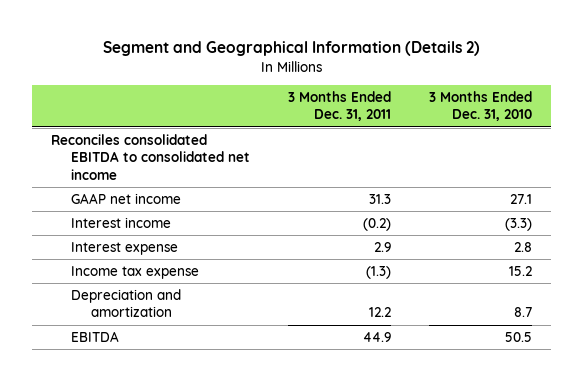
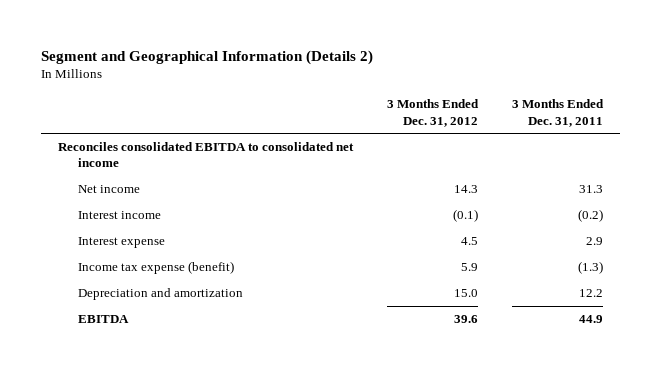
- | 3 Months Ended Dec. 31, 2011 | 3 Months Ended Dec. 31, 2010
+ | 3 Months Ended Dec. 31, 2012 | 3 Months Ended Dec. 31, 2011
- GAAP net income | 31.3 | 27.1
+ Net income | 14.3 | 31.3
- Income tax expense | (1.3) | 15.2
+ Income tax expense (benefit) | 5.9 | (1.3)

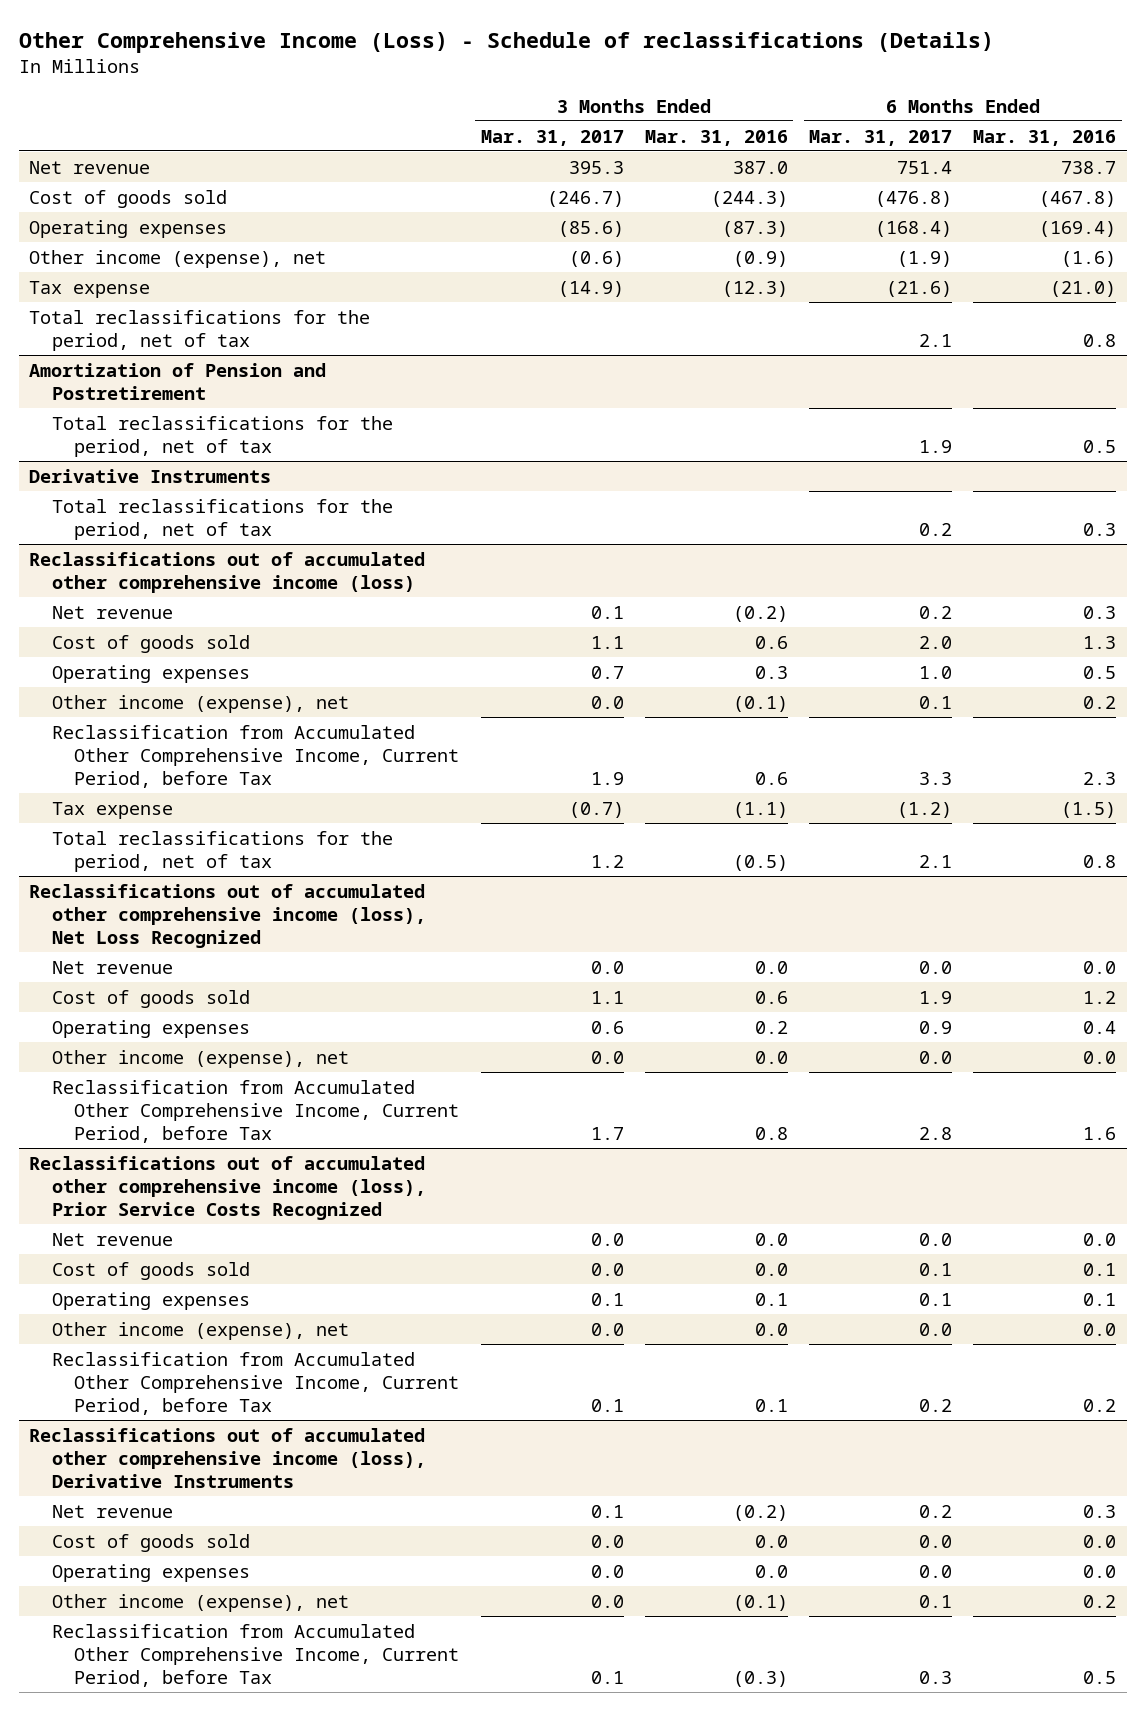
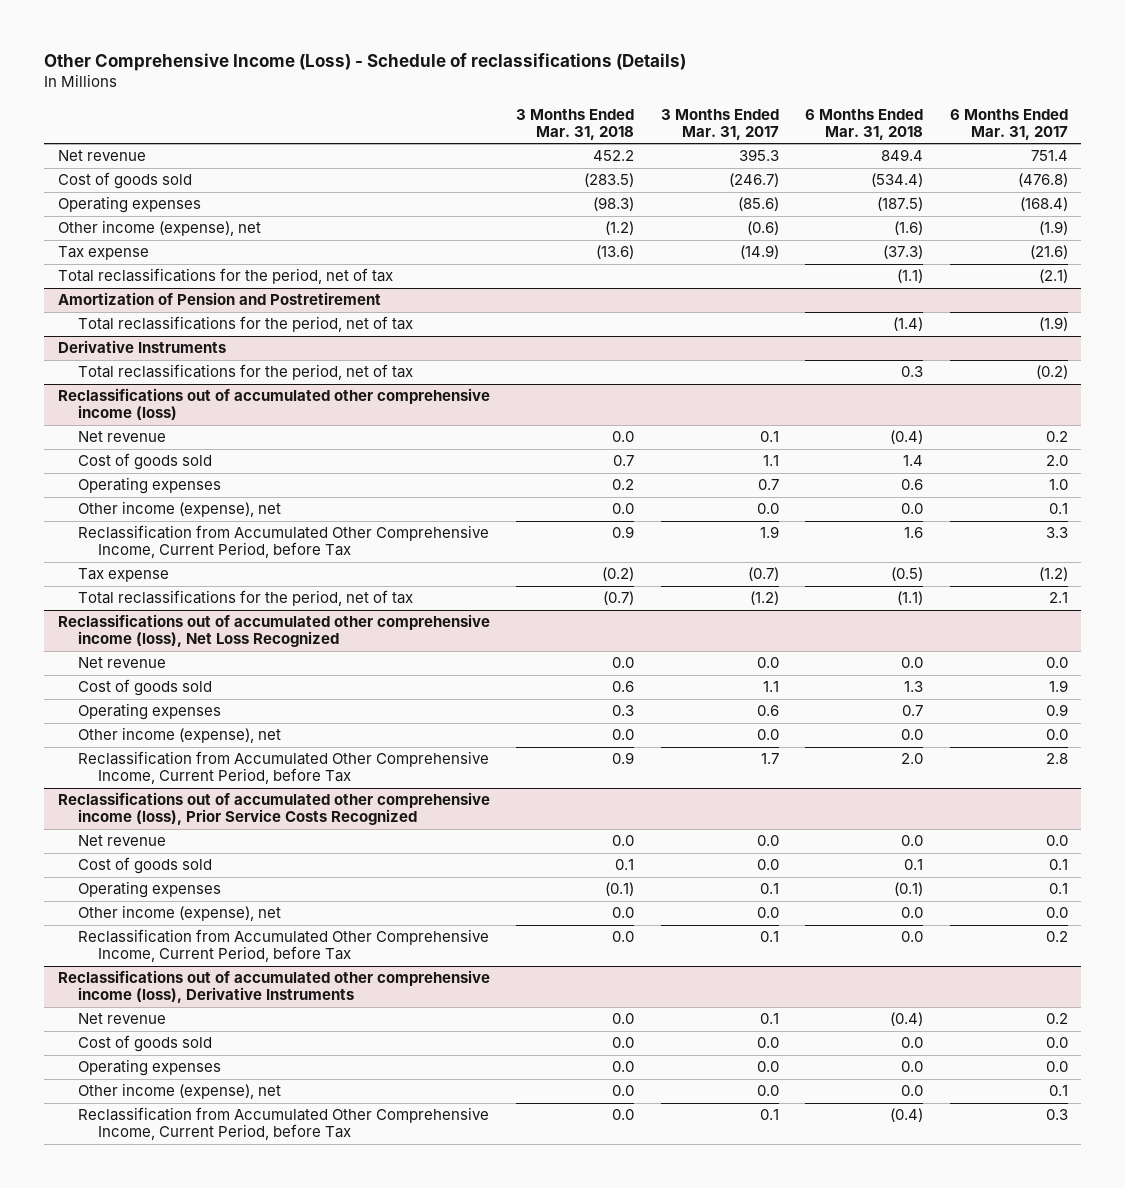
- | 3 Months Ended Mar. 31, 2017 | 3 Months Ended Mar. 31, 2016 | 6 Months Ended Mar. 31, 2017 | 6 Months Ended Mar. 31, 2016
+ | 3 Months Ended Mar. 31, 2018 | 3 Months Ended Mar. 31, 2017 | 6 Months Ended Mar. 31, 2018 | 6 Months Ended Mar. 31, 2017
- Total reclassifications for the period, net of tax | | | 2.1 | 0.8
+ Total reclassifications for the period, net of tax | | | (1.1) | (2.1)
@ Amortization of Pension and Postretirement
- Total reclassifications for the period, net of tax | | | 1.9 | 0.5
+ Total reclassifications for the period, net of tax | | | (1.4) | (1.9)
@ Derivative Instruments
- Total reclassifications for the period, net of tax | | | 0.2 | 0.3
+ Total reclassifications for the period, net of tax | | | 0.3 | (0.2)
@ Reclassifications out of accumulated other comprehensive income (loss)
- Total reclassifications for the period, net of tax | 1.2 | (0.5) | 2.1 | 0.8
+ Total reclassifications for the period, net of tax | (0.7) | (1.2) | (1.1) | 2.1

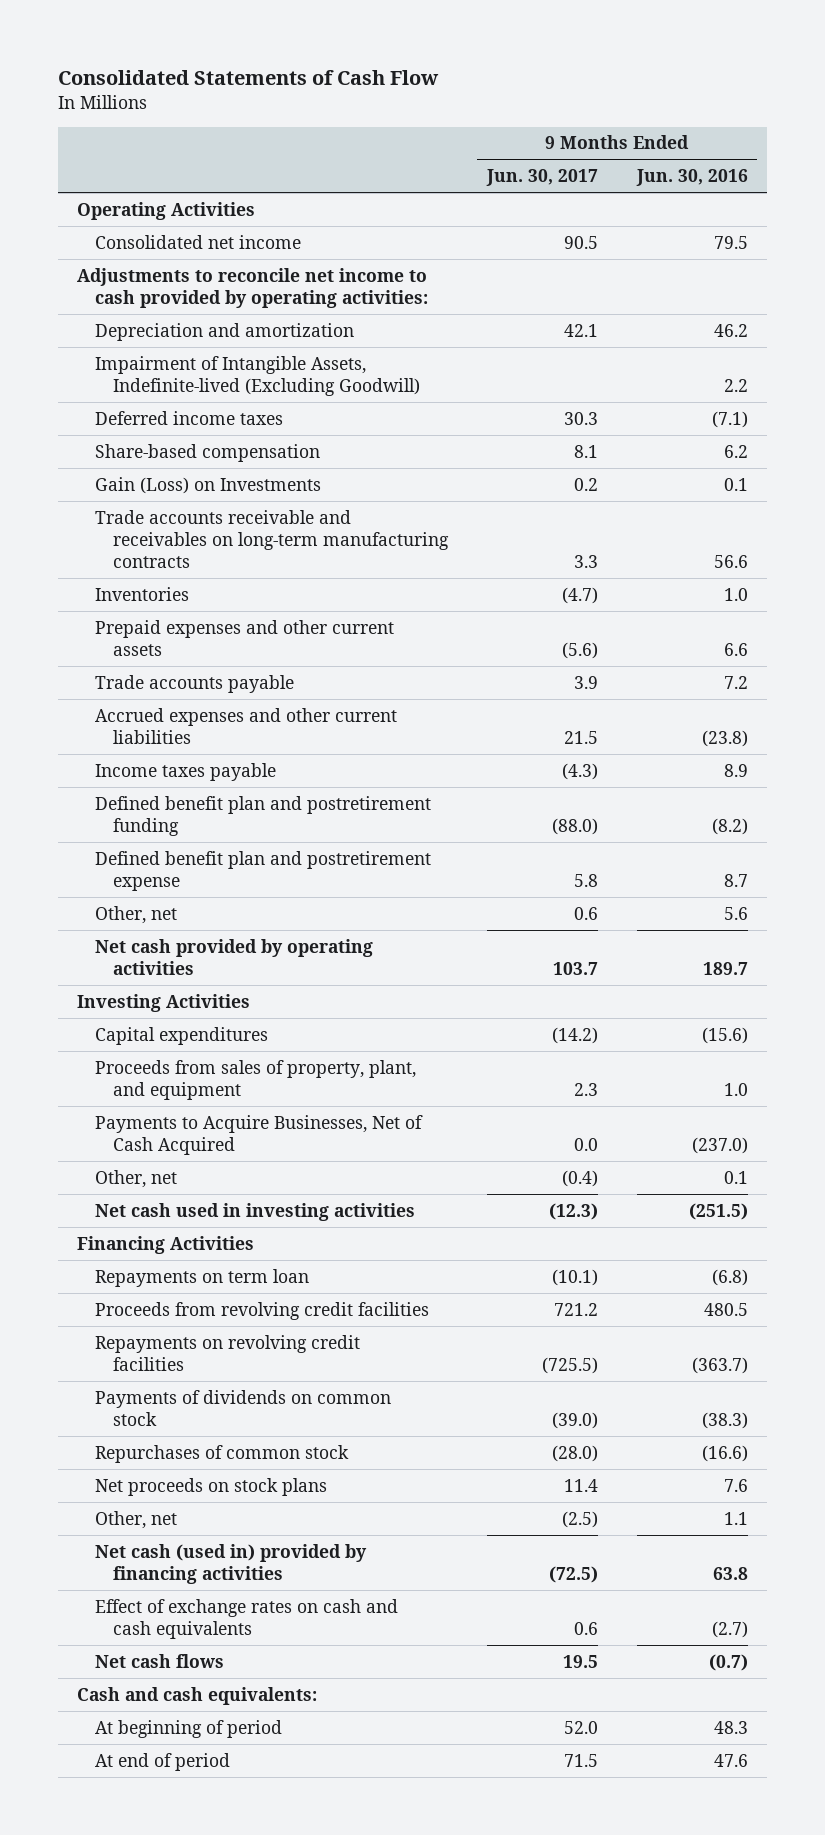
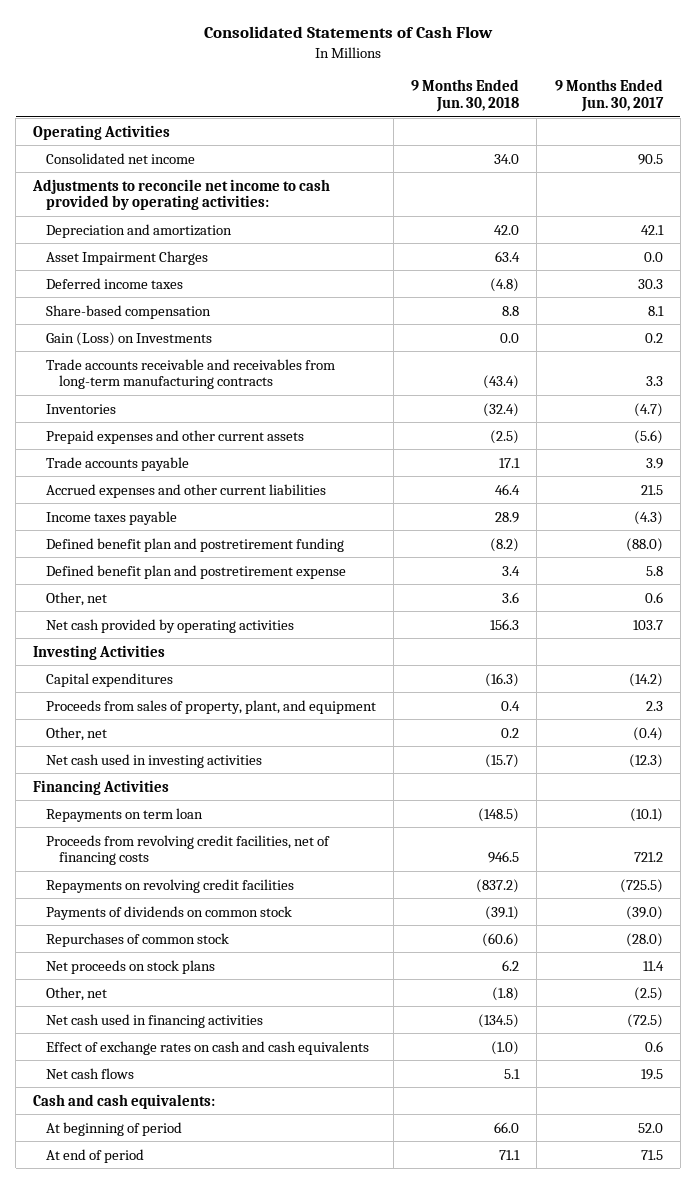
- | 9 Months Ended Jun. 30, 2017 | 9 Months Ended Jun. 30, 2016
+ | 9 Months Ended Jun. 30, 2018 | 9 Months Ended Jun. 30, 2017
- Impairment of Intangible Assets, Indefinite-lived (Excluding Goodwill) | | 2.2
+ Asset Impairment Charges | 63.4 | 0.0
- Trade accounts receivable and receivables on long-term manufacturing contracts | 3.3 | 56.6
+ Trade accounts receivable and receivables from long-term manufacturing contracts | (43.4) | 3.3
- Payments to Acquire Businesses, Net of Cash Acquired | 0.0 | (237.0)
- Proceeds from revolving credit facilities | 721.2 | 480.5
+ Proceeds from revolving credit facilities, net of financing costs | 946.5 | 721.2
- Net cash (used in) provided by financing activities | (72.5) | 63.8
+ Net cash used in financing activities | (134.5) | (72.5)

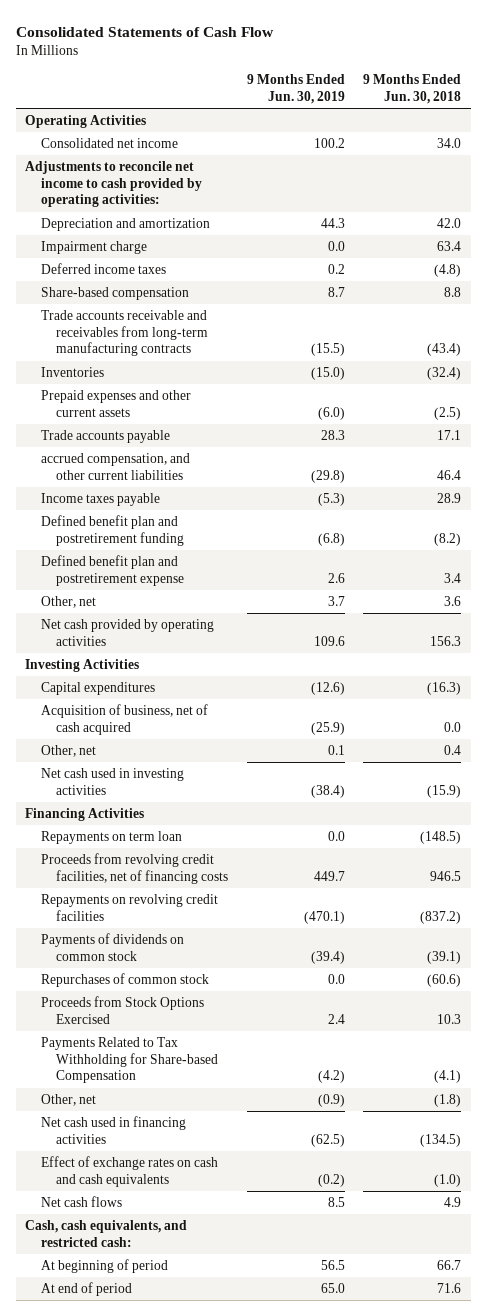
- | 9 Months Ended Jun. 30, 2018 | 9 Months Ended Jun. 30, 2017
+ | 9 Months Ended Jun. 30, 2019 | 9 Months Ended Jun. 30, 2018
- Asset Impairment Charges | 63.4 | 0.0
+ Impairment charge | 0.0 | 63.4
- Gain (Loss) on Investments | 0.0 | 0.2
- Accrued expenses and other current liabilities | 46.4 | 21.5
+ accrued compensation, and other current liabilities | (29.8) | 46.4
- Proceeds from sales of property, plant, and equipment | 0.4 | 2.3
- Other, net | 0.2 | (0.4)
- Net cash used in investing activities | (15.7) | (12.3)
+ Acquisition of business, net of cash acquired | (25.9) | 0.0
+ Other, net | 0.1 | 0.4
+ Net cash used in investing activities | (38.4) | (15.9)
- Net proceeds on stock plans | 6.2 | 11.4
+ Proceeds from Stock Options Exercised | 2.4 | 10.3
+ Payments Related to Tax Withholding for Share-based Compensation | (4.2) | (4.1)
- Net cash flows | 5.1 | 19.5
- Cash and cash equivalents:
- At beginning of period | 66.0 | 52.0
- At end of period | 71.1 | 71.5
+ Net cash flows | 8.5 | 4.9
+ Cash, cash equivalents, and restricted cash:
+ At beginning of period | 56.5 | 66.7
+ At end of period | 65.0 | 71.6

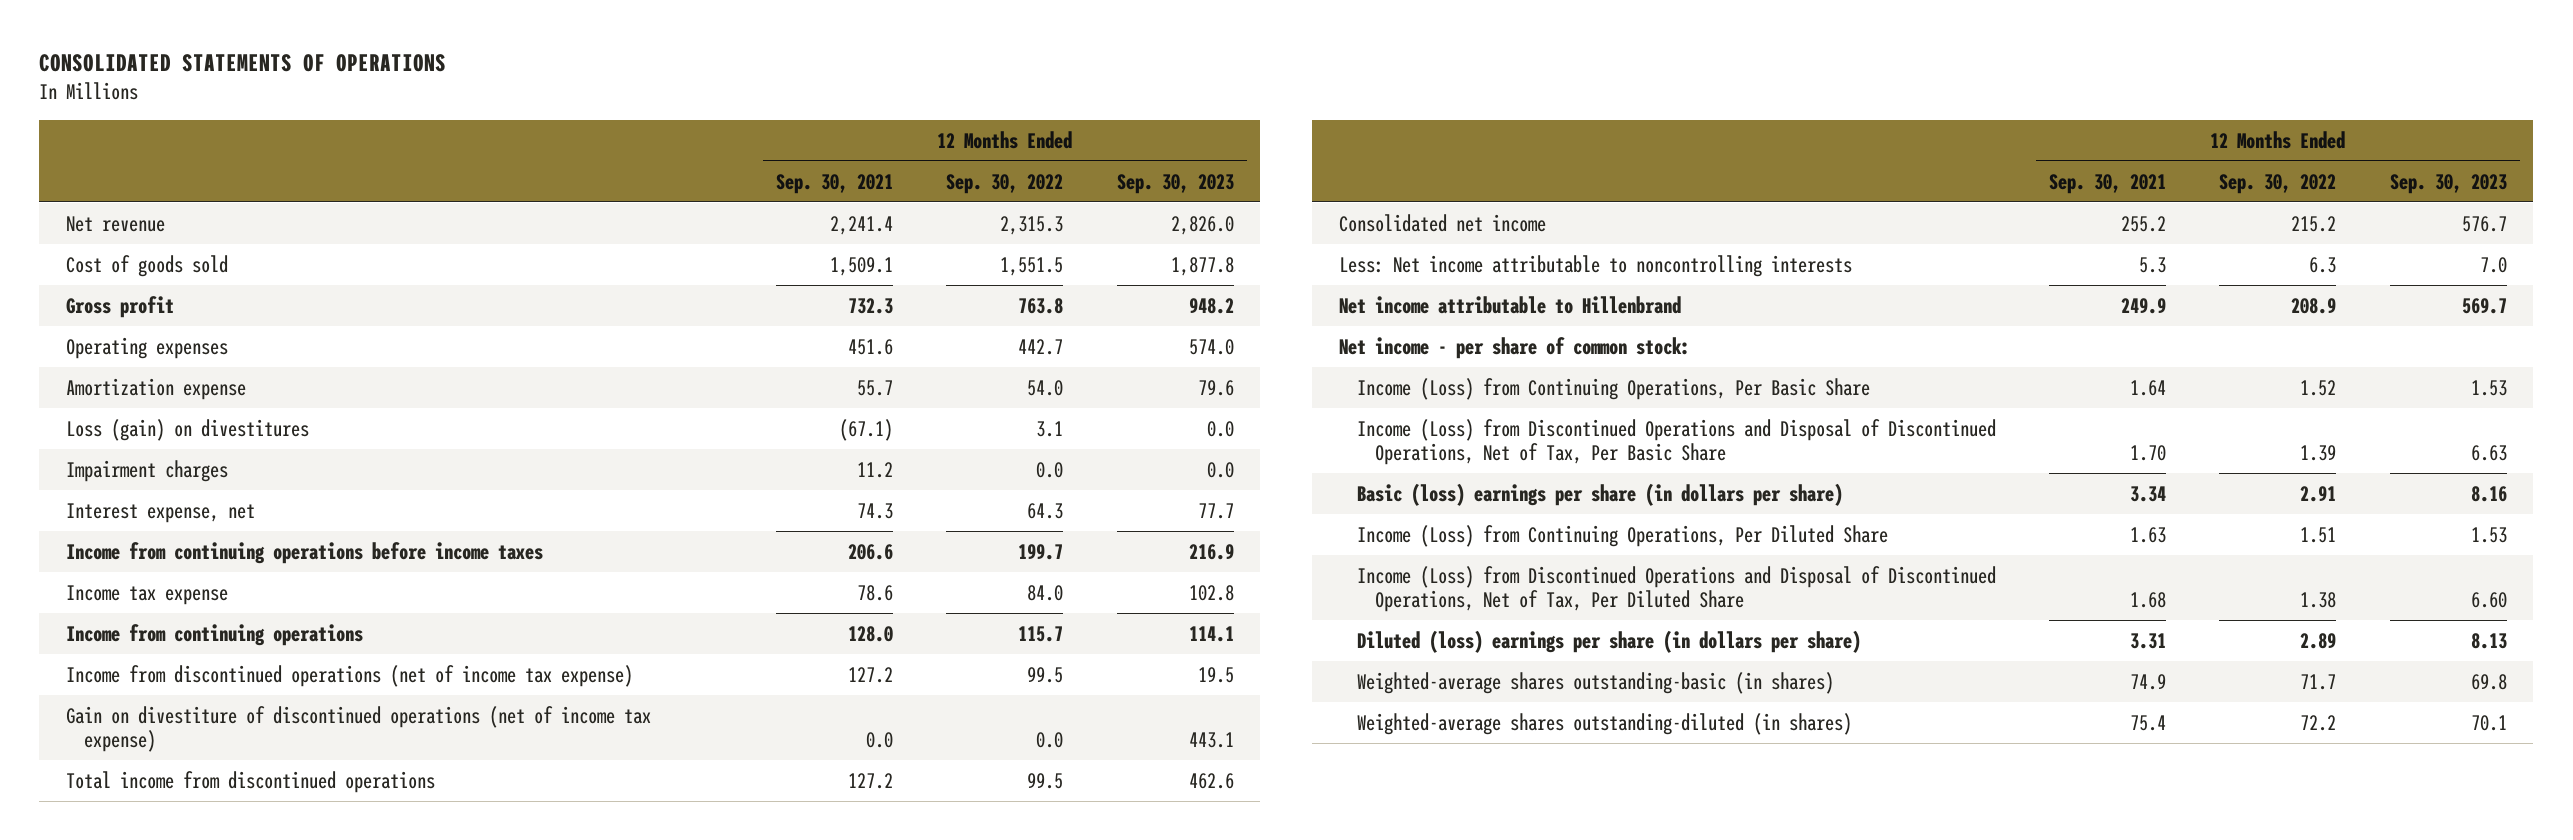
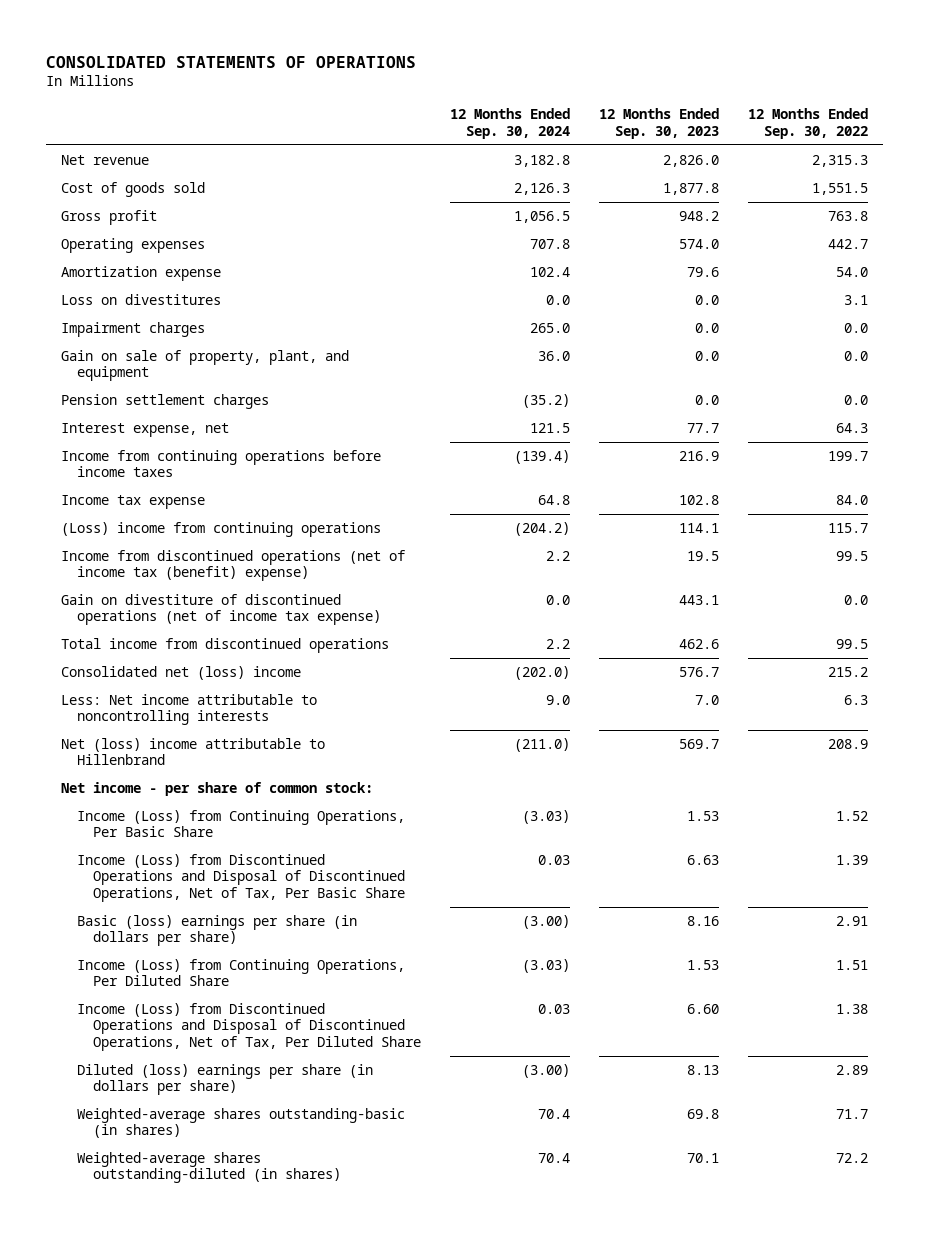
- | 12 Months Ended Sep. 30, 2021 | 12 Months Ended Sep. 30, 2022 | 12 Months Ended Sep. 30, 2023
+ | 12 Months Ended Sep. 30, 2024 | 12 Months Ended Sep. 30, 2023 | 12 Months Ended Sep. 30, 2022
- Loss (gain) on divestitures | (67.1) | 3.1 | 0.0
+ Loss on divestitures | 0.0 | 0.0 | 3.1
+ Gain on sale of property, plant, and equipment | 36.0 | 0.0 | 0.0
+ Pension settlement charges | (35.2) | 0.0 | 0.0
- Income from continuing operations | 128.0 | 115.7 | 114.1
- Income from discontinued operations (net of income tax expense) | 127.2 | 99.5 | 19.5
+ (Loss) income from continuing operations | (204.2) | 114.1 | 115.7
+ Income from discontinued operations (net of income tax (benefit) expense) | 2.2 | 19.5 | 99.5
- Consolidated net income | 255.2 | 215.2 | 576.7
+ Consolidated net (loss) income | (202.0) | 576.7 | 215.2
- Net income attributable to Hillenbrand | 249.9 | 208.9 | 569.7
+ Net (loss) income attributable to Hillenbrand | (211.0) | 569.7 | 208.9

